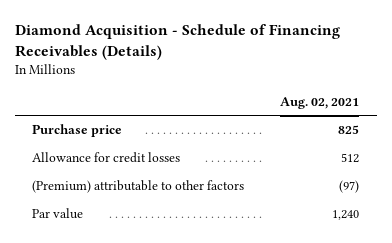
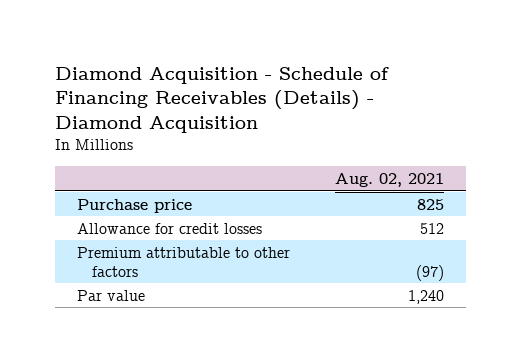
- Diamond Acquisition - Schedule of Financing Receivables (Details)
+ Diamond Acquisition - Schedule of Financing Receivables (Details) - Diamond Acquisition
- (Premium) attributable to other factors | (97)
+ Premium attributable to other factors | (97)

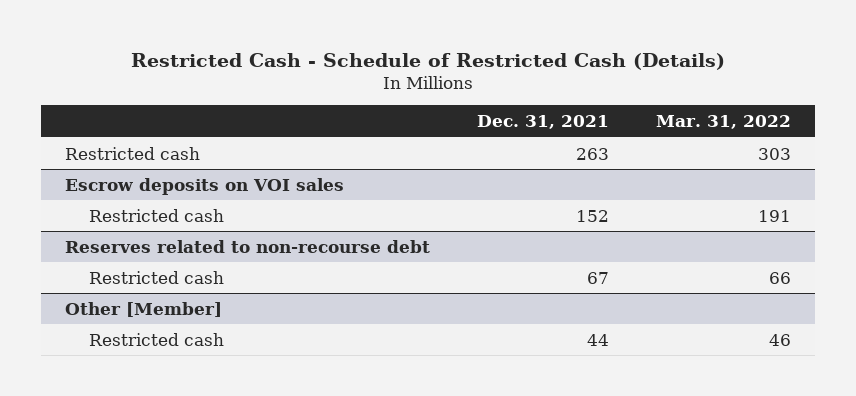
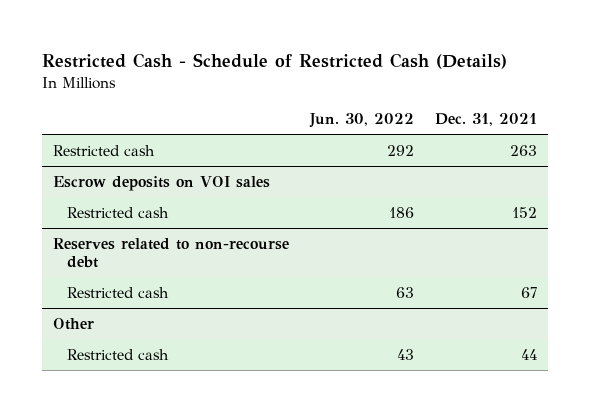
- | Dec. 31, 2021 | Mar. 31, 2022
+ | Jun. 30, 2022 | Dec. 31, 2021
- Other [Member]
+ Other

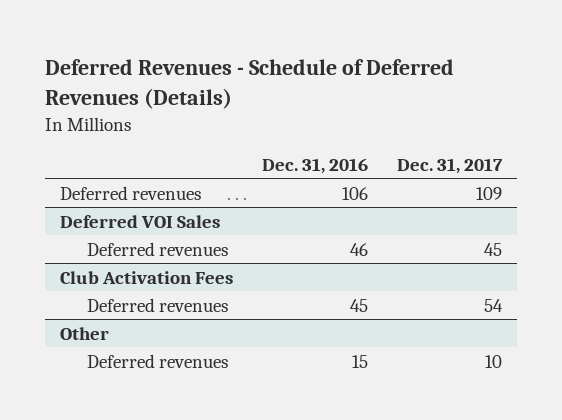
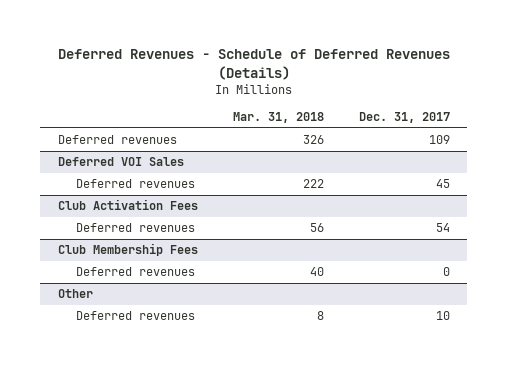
- | Dec. 31, 2016 | Dec. 31, 2017
+ | Mar. 31, 2018 | Dec. 31, 2017
+ Club Membership Fees
+ Deferred revenues | 40 | 0

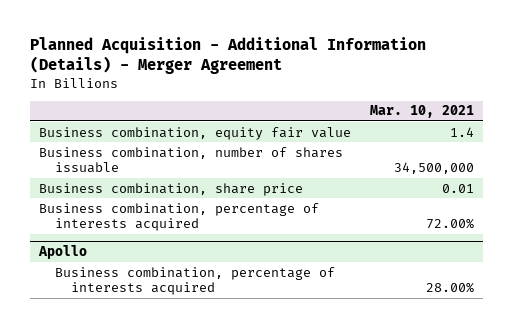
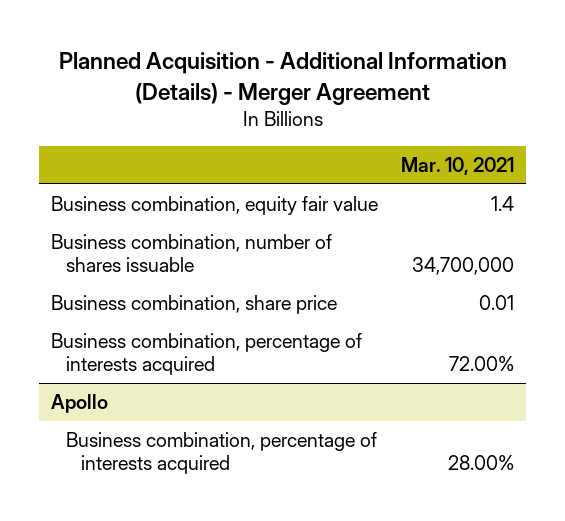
- Business combination, number of shares issuable | 34,500,000
+ Business combination, number of shares issuable | 34,700,000

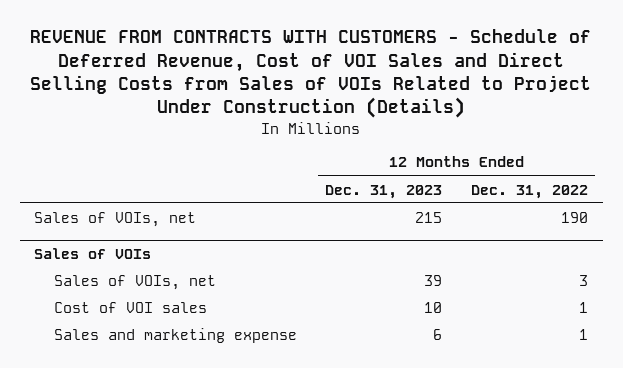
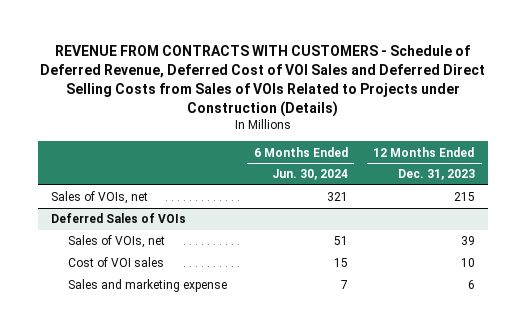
- REVENUE FROM CONTRACTS WITH CUSTOMERS - Schedule of Deferred Revenue, Cost of VOI Sales and Direct Selling Costs from Sales of VOIs Related to Project Under Construction (Details)
+ REVENUE FROM CONTRACTS WITH CUSTOMERS - Schedule of Deferred Revenue, Deferred Cost of VOI Sales and Deferred Direct Selling Costs from Sales of VOIs Related to Projects under Construction (Details)
- | 12 Months Ended Dec. 31, 2023 | 12 Months Ended Dec. 31, 2022
+ | 6 Months Ended Jun. 30, 2024 | 12 Months Ended Dec. 31, 2023
- Sales of VOIs
+ Deferred Sales of VOIs

